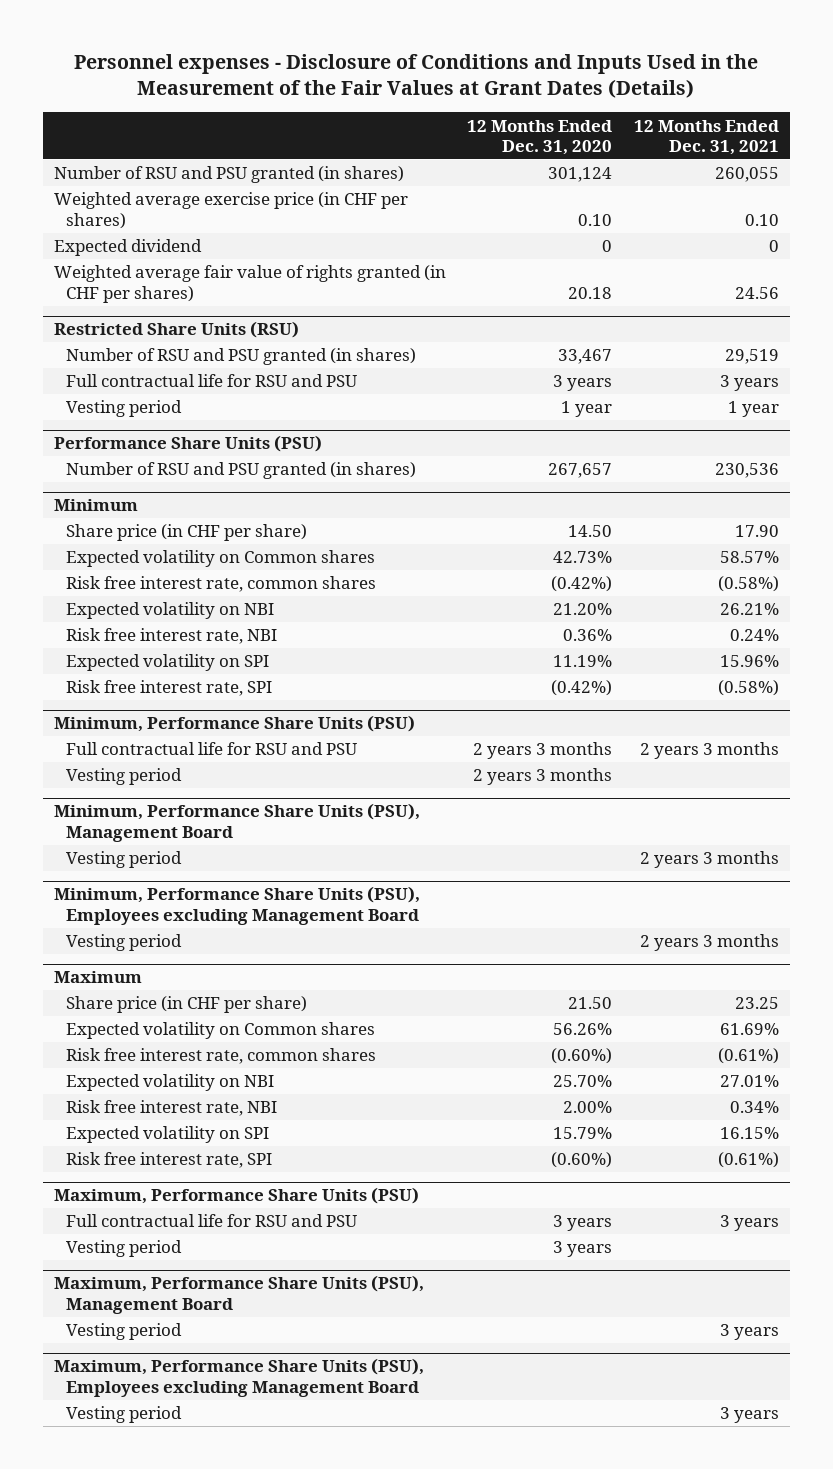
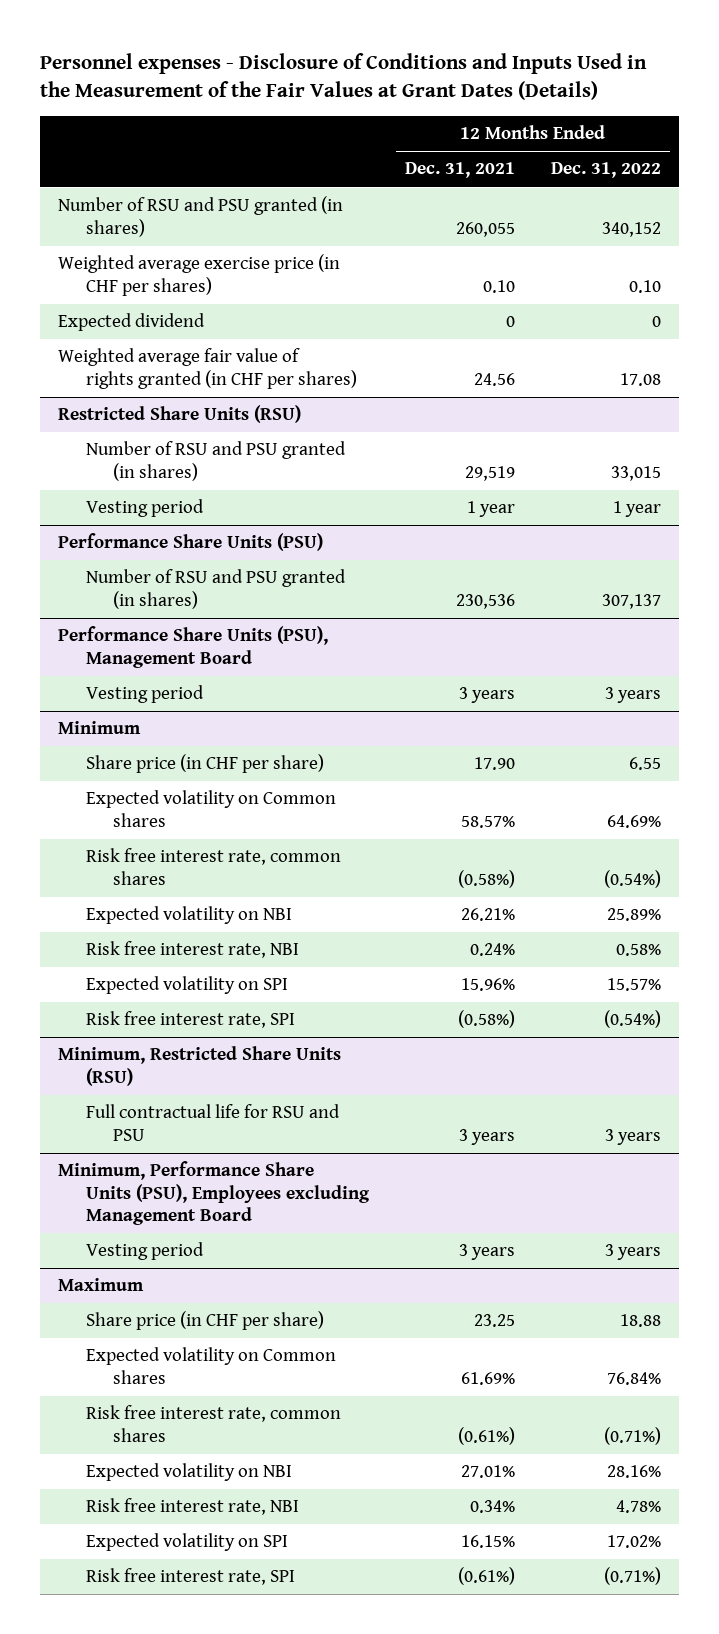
- | 12 Months Ended Dec. 31, 2020 | 12 Months Ended Dec. 31, 2021
+ | 12 Months Ended Dec. 31, 2021 | 12 Months Ended Dec. 31, 2022
@ Restricted Share Units (RSU)
- Full contractual life for RSU and PSU | 3 years | 3 years
+ Performance Share Units (PSU), Management Board
+ Vesting period | 3 years | 3 years
- Minimum, Performance Share Units (PSU)
- Full contractual life for RSU and PSU | 2 years 3 months | 2 years 3 months
- Vesting period | 2 years 3 months |
- Minimum, Performance Share Units (PSU), Management Board
- Vesting period | | 2 years 3 months
+ Minimum, Restricted Share Units (RSU)
+ Full contractual life for RSU and PSU | 3 years | 3 years
@ Minimum, Performance Share Units (PSU), Employees excluding Management Board
- Vesting period | | 2 years 3 months
+ Vesting period | 3 years | 3 years
- Maximum, Performance Share Units (PSU)
- Full contractual life for RSU and PSU | 3 years | 3 years
- Vesting period | 3 years |
- Maximum, Performance Share Units (PSU), Management Board
- Vesting period | | 3 years
- Maximum, Performance Share Units (PSU), Employees excluding Management Board
- Vesting period | | 3 years

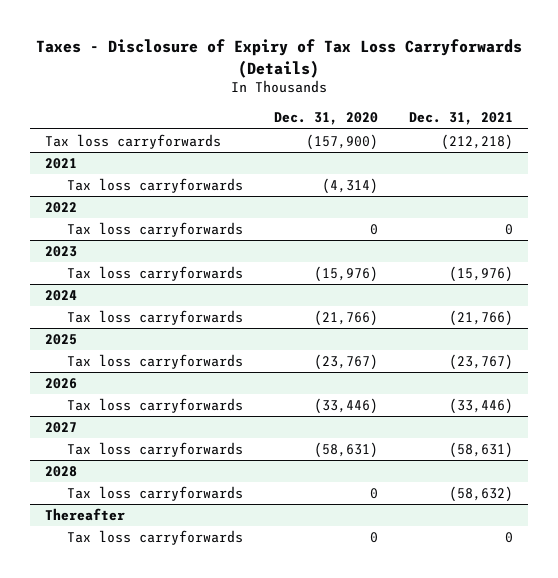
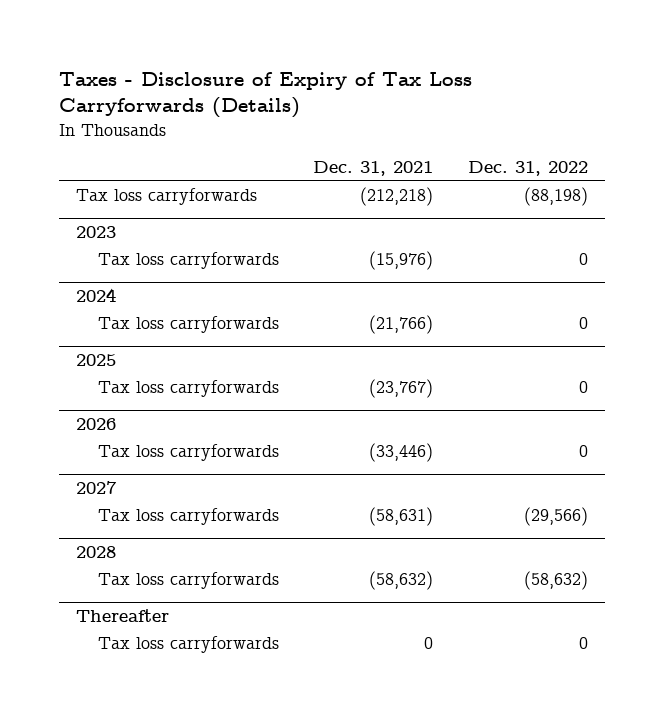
- | Dec. 31, 2020 | Dec. 31, 2021
+ | Dec. 31, 2021 | Dec. 31, 2022
- 2021
- Tax loss carryforwards | (4,314) |
- 2022
- Tax loss carryforwards | 0 | 0

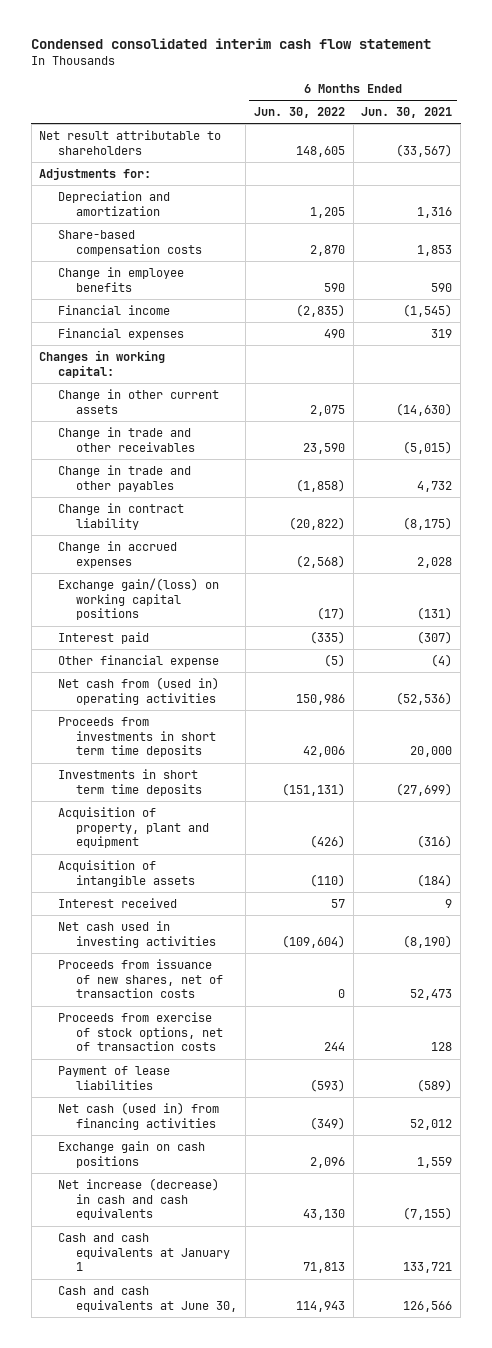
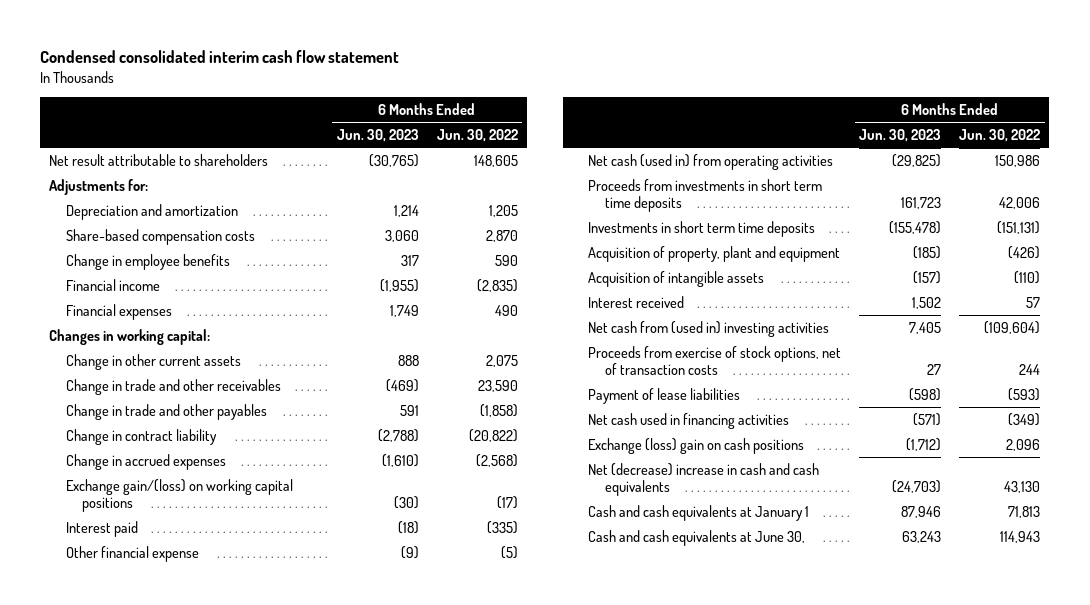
- | 6 Months Ended Jun. 30, 2022 | 6 Months Ended Jun. 30, 2021
+ | 6 Months Ended Jun. 30, 2023 | 6 Months Ended Jun. 30, 2022
- Net cash from (used in) operating activities | 150,986 | (52,536)
+ Net cash (used in) from operating activities | (29,825) | 150,986
- Net cash used in investing activities | (109,604) | (8,190)
- Proceeds from issuance of new shares, net of transaction costs | 0 | 52,473
+ Net cash from (used in) investing activities | 7,405 | (109,604)
- Net cash (used in) from financing activities | (349) | 52,012
- Exchange gain on cash positions | 2,096 | 1,559
- Net increase (decrease) in cash and cash equivalents | 43,130 | (7,155)
+ Net cash used in financing activities | (571) | (349)
+ Exchange (loss) gain on cash positions | (1,712) | 2,096
+ Net (decrease) increase in cash and cash equivalents | (24,703) | 43,130

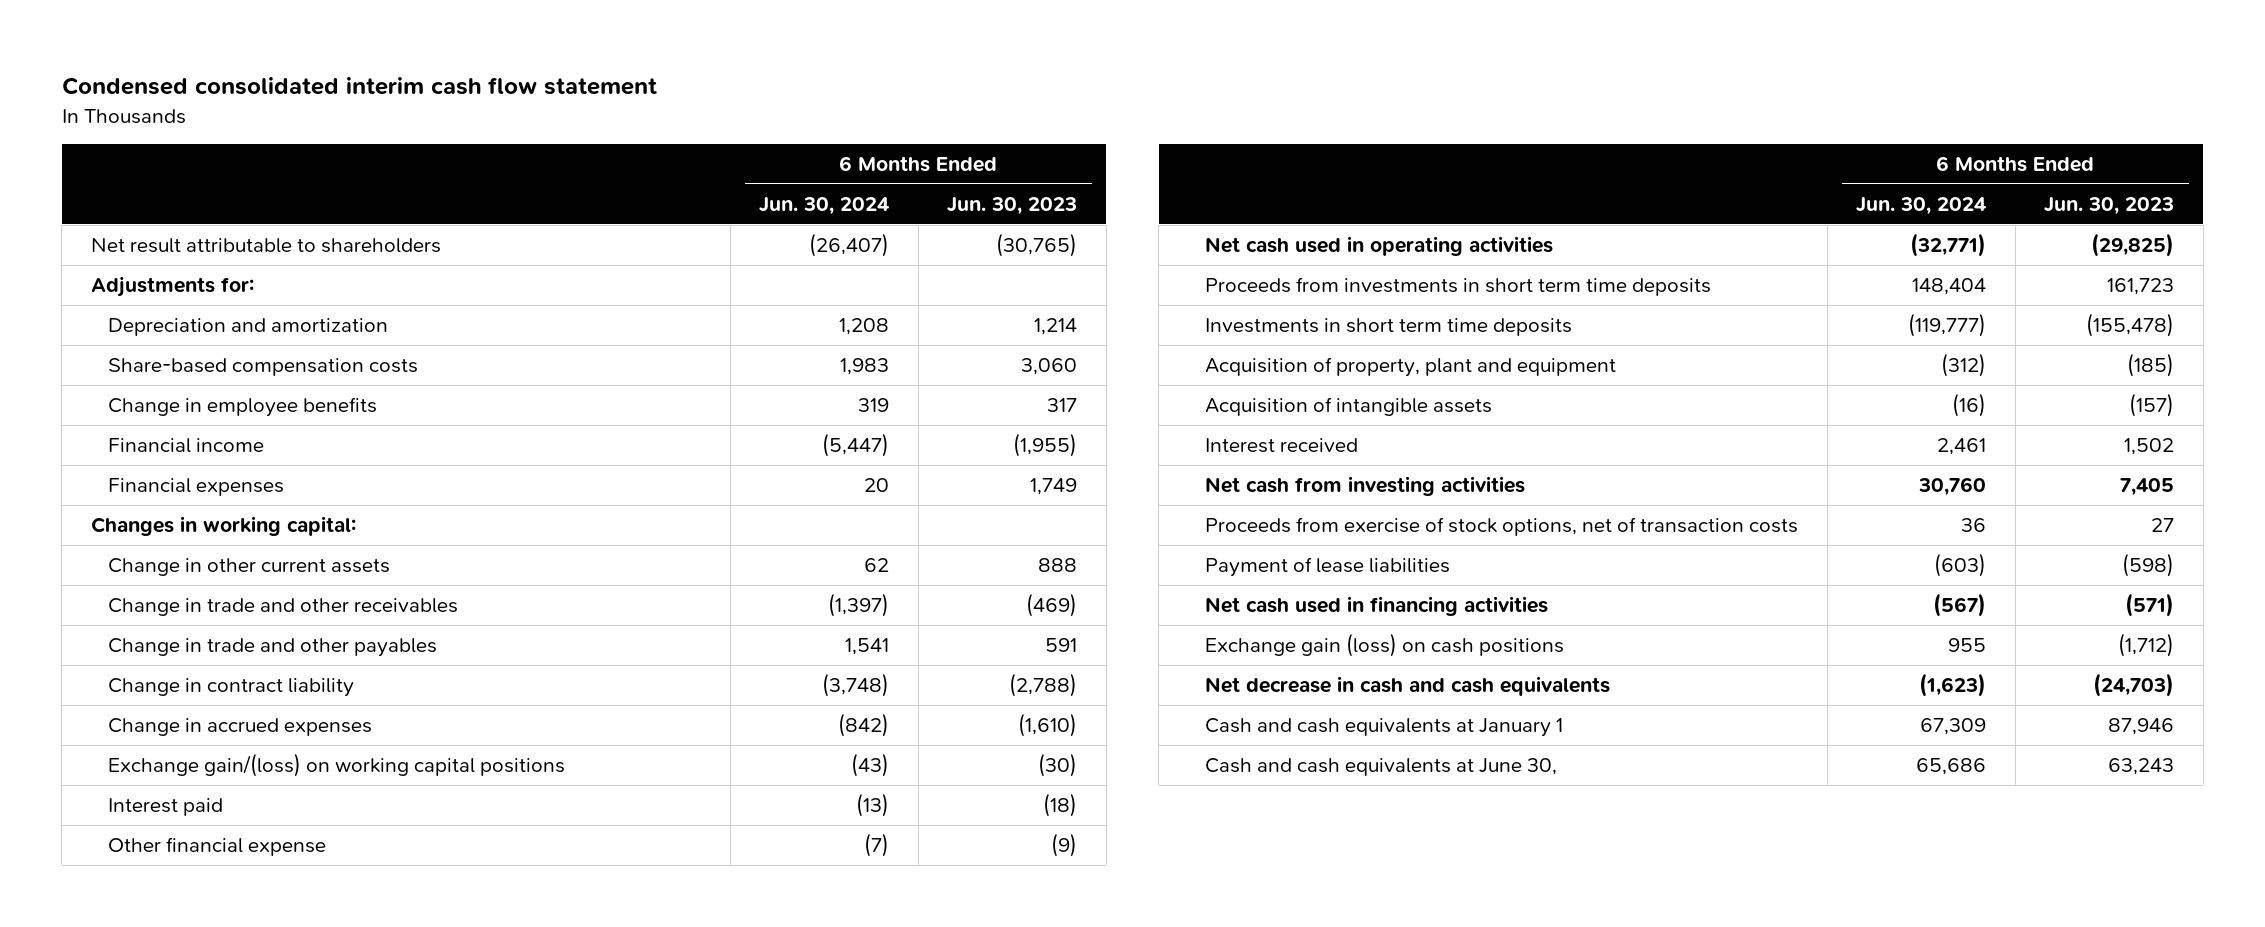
- | 6 Months Ended Jun. 30, 2023 | 6 Months Ended Jun. 30, 2022
+ | 6 Months Ended Jun. 30, 2024 | 6 Months Ended Jun. 30, 2023
- Net cash (used in) from operating activities | (29,825) | 150,986
+ Net cash used in operating activities | (32,771) | (29,825)
- Net cash from (used in) investing activities | 7,405 | (109,604)
+ Net cash from investing activities | 30,760 | 7,405
- Exchange (loss) gain on cash positions | (1,712) | 2,096
- Net (decrease) increase in cash and cash equivalents | (24,703) | 43,130
+ Exchange gain (loss) on cash positions | 955 | (1,712)
+ Net decrease in cash and cash equivalents | (1,623) | (24,703)

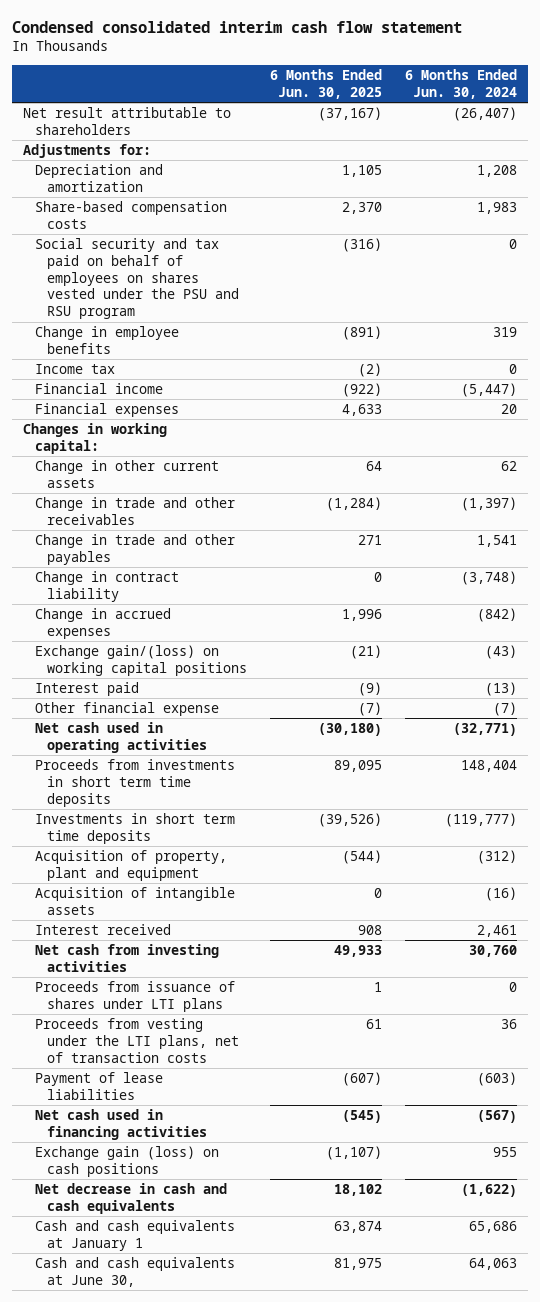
- | 6 Months Ended Jun. 30, 2024 | 6 Months Ended Jun. 30, 2023
+ | 6 Months Ended Jun. 30, 2025 | 6 Months Ended Jun. 30, 2024
+ Social security and tax paid on behalf of employees on shares vested under the PSU and RSU program | (316) | 0
+ Income tax | (2) | 0
- Proceeds from exercise of stock options, net of transaction costs | 36 | 27
+ Proceeds from issuance of shares under LTI plans | 1 | 0
+ Proceeds from vesting under the LTI plans, net of transaction costs | 61 | 36
- Net decrease in cash and cash equivalents | (1,623) | (24,703)
- Cash and cash equivalents at January 1 | 67,309 | 87,946
- Cash and cash equivalents at June 30, | 65,686 | 63,243
+ Net decrease in cash and cash equivalents | 18,102 | (1,622)
+ Cash and cash equivalents at January 1 | 63,874 | 65,686
+ Cash and cash equivalents at June 30, | 81,975 | 64,063

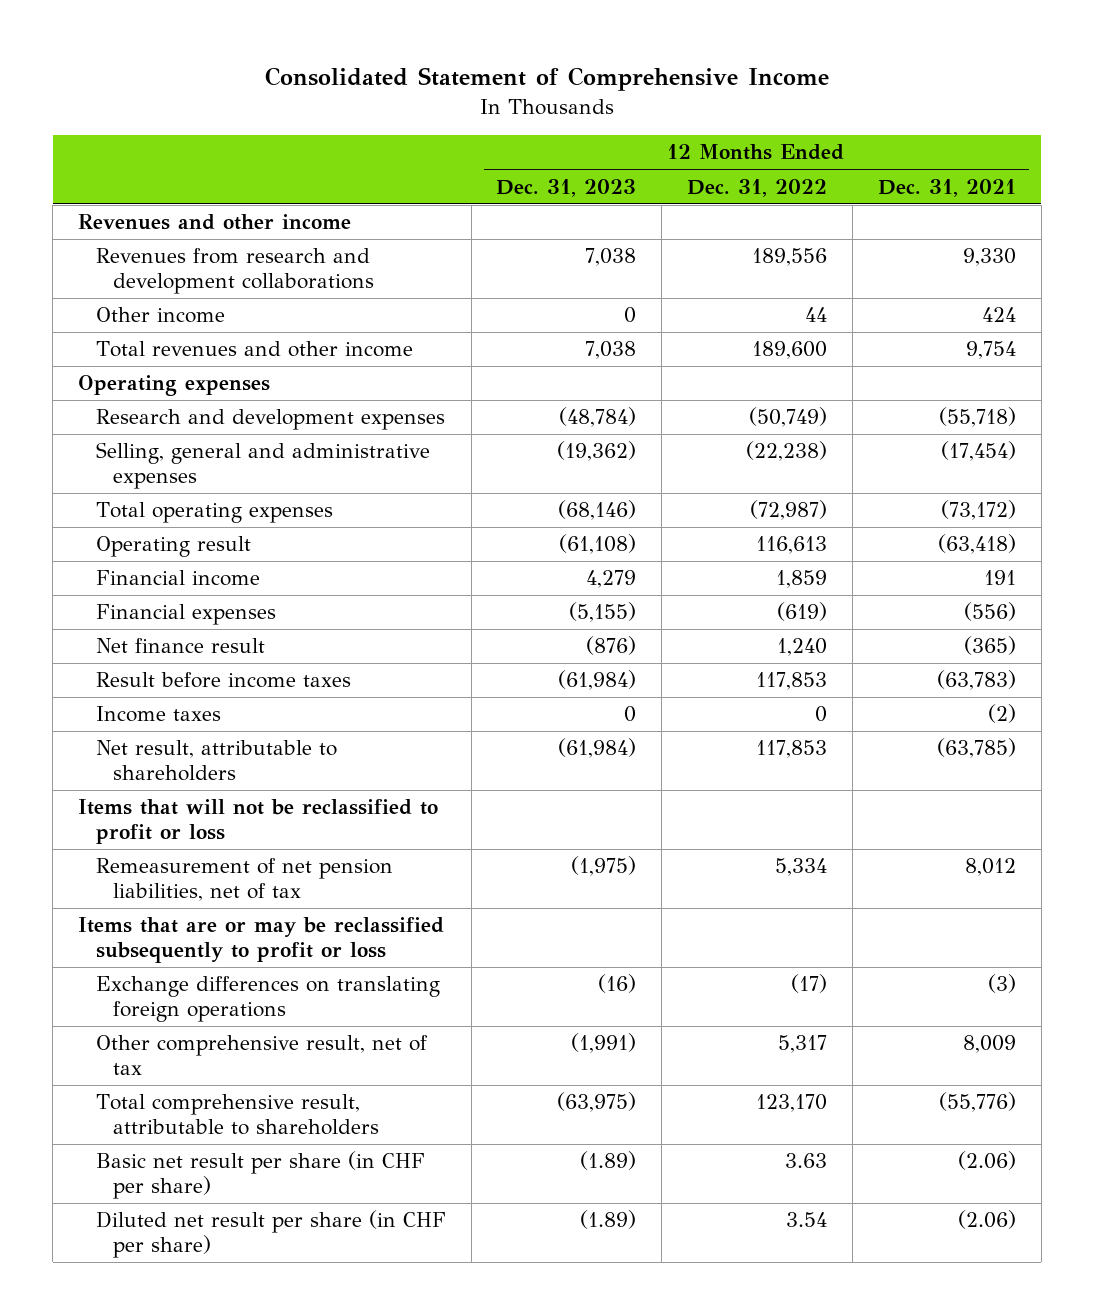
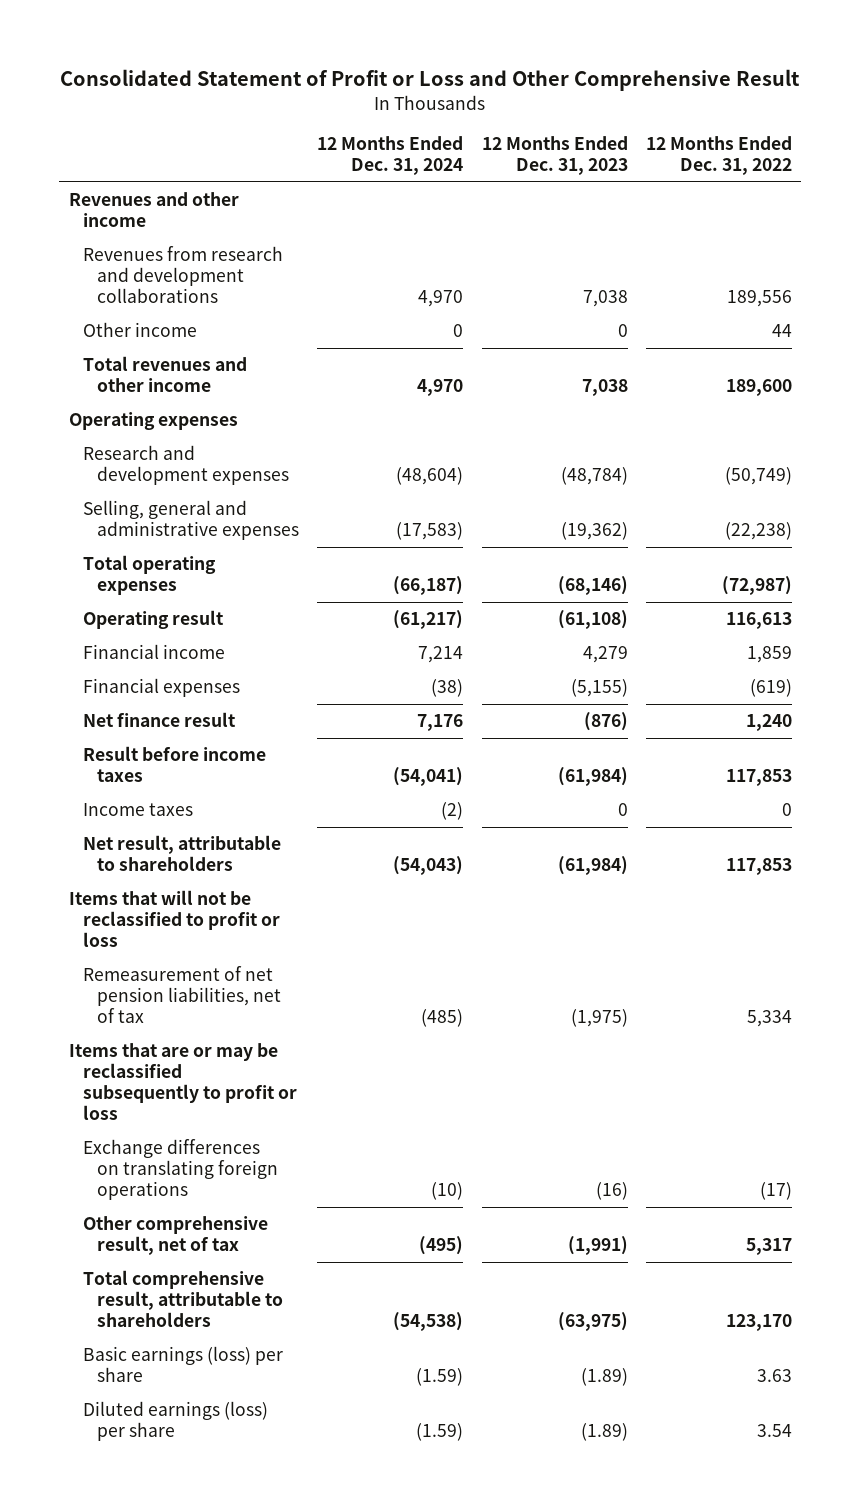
- Consolidated Statement of Comprehensive Income
+ Consolidated Statement of Profit or Loss and Other Comprehensive Result
- | 12 Months Ended Dec. 31, 2023 | 12 Months Ended Dec. 31, 2022 | 12 Months Ended Dec. 31, 2021
+ | 12 Months Ended Dec. 31, 2024 | 12 Months Ended Dec. 31, 2023 | 12 Months Ended Dec. 31, 2022
- Basic net result per share (in CHF per share) | (1.89) | 3.63 | (2.06)
- Diluted net result per share (in CHF per share) | (1.89) | 3.54 | (2.06)
+ Basic earnings (loss) per share | (1.59) | (1.89) | 3.63
+ Diluted earnings (loss) per share | (1.59) | (1.89) | 3.54

